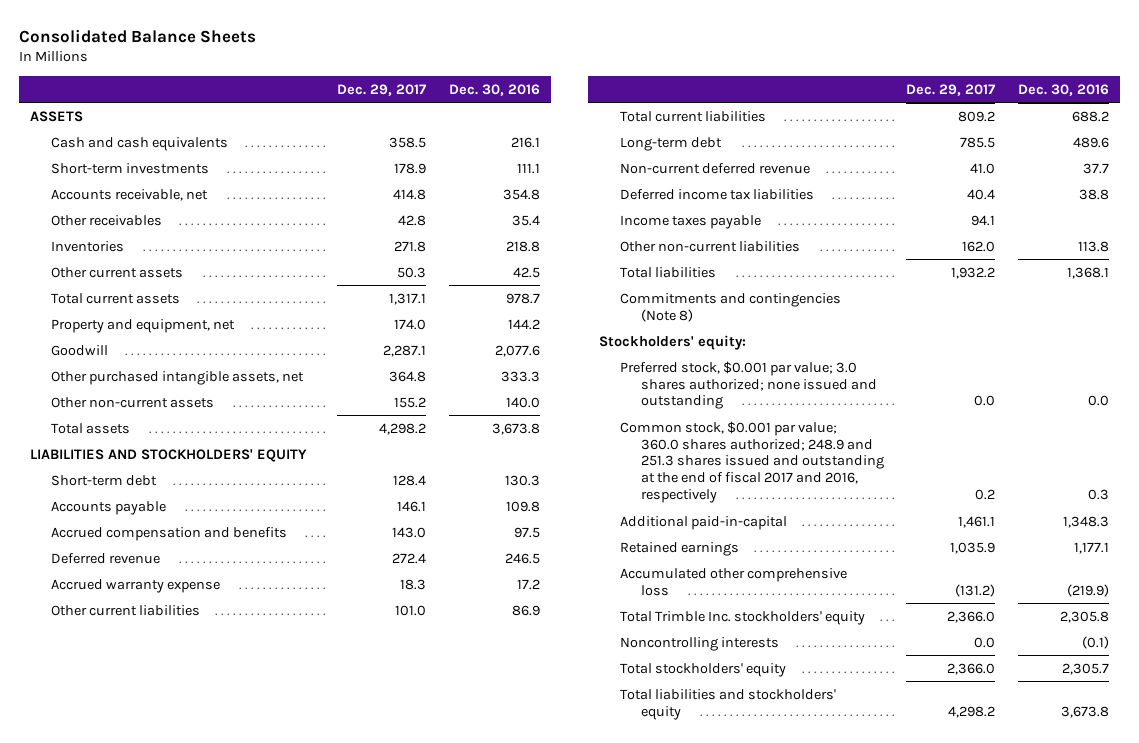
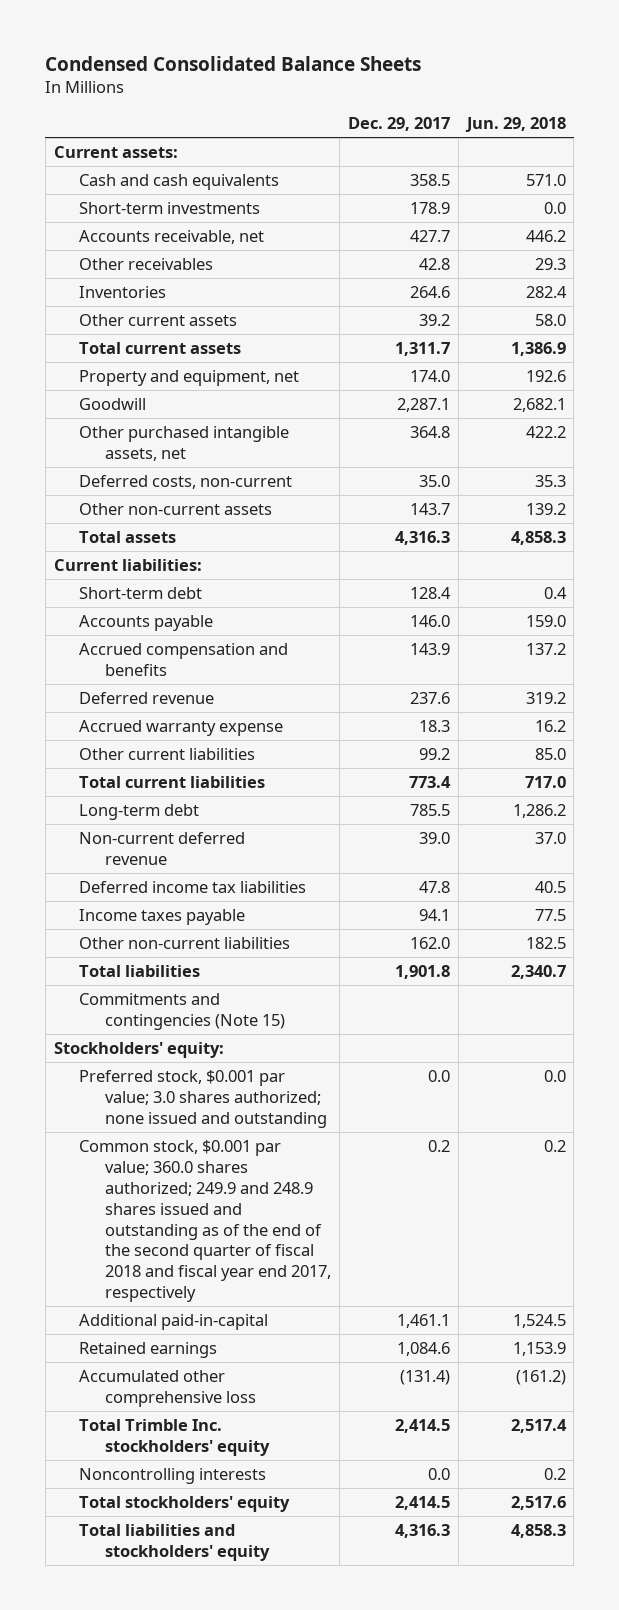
- Consolidated Balance Sheets
+ Condensed Consolidated Balance Sheets
- | Dec. 29, 2017 | Dec. 30, 2016
+ | Dec. 29, 2017 | Jun. 29, 2018
- ASSETS
+ Current assets:
- Accounts receivable, net | 414.8 | 354.8
+ Accounts receivable, net | 427.7 | 446.2
- Inventories | 271.8 | 218.8
- Other current assets | 50.3 | 42.5
- Total current assets | 1,317.1 | 978.7
+ Inventories | 264.6 | 282.4
+ Other current assets | 39.2 | 58.0
+ Total current assets | 1,311.7 | 1,386.9
- Other non-current assets | 155.2 | 140.0
- Total assets | 4,298.2 | 3,673.8
- LIABILITIES AND STOCKHOLDERS' EQUITY
+ Deferred costs, non-current | 35.0 | 35.3
+ Other non-current assets | 143.7 | 139.2
+ Total assets | 4,316.3 | 4,858.3
+ Current liabilities:
- Accounts payable | 146.1 | 109.8
- Accrued compensation and benefits | 143.0 | 97.5
- Deferred revenue | 272.4 | 246.5
+ Accounts payable | 146.0 | 159.0
+ Accrued compensation and benefits | 143.9 | 137.2
+ Deferred revenue | 237.6 | 319.2
- Other current liabilities | 101.0 | 86.9
- Total current liabilities | 809.2 | 688.2
+ Other current liabilities | 99.2 | 85.0
+ Total current liabilities | 773.4 | 717.0
- Non-current deferred revenue | 41.0 | 37.7
- Deferred income tax liabilities | 40.4 | 38.8
+ Non-current deferred revenue | 39.0 | 37.0
+ Deferred income tax liabilities | 47.8 | 40.5
- Total liabilities | 1,932.2 | 1,368.1
- Commitments and contingencies (Note 8)
+ Total liabilities | 1,901.8 | 2,340.7
+ Commitments and contingencies (Note 15)
- Common stock, $0.001 par value; 360.0 shares authorized; 248.9 and 251.3 shares issued and outstanding at the end of fiscal 2017 and 2016, respectively | 0.2 | 0.3
+ Common stock, $0.001 par value; 360.0 shares authorized; 249.9 and 248.9 shares issued and outstanding as of the end of the second quarter of fiscal 2018 and fiscal year end 2017, respectively | 0.2 | 0.2
- Retained earnings | 1,035.9 | 1,177.1
- Accumulated other comprehensive loss | (131.2) | (219.9)
- Total Trimble Inc. stockholders' equity | 2,366.0 | 2,305.8
+ Retained earnings | 1,084.6 | 1,153.9
+ Accumulated other comprehensive loss | (131.4) | (161.2)
+ Total Trimble Inc. stockholders' equity | 2,414.5 | 2,517.4
- Total stockholders' equity | 2,366.0 | 2,305.7
- Total liabilities and stockholders' equity | 4,298.2 | 3,673.8
+ Total stockholders' equity | 2,414.5 | 2,517.6
+ Total liabilities and stockholders' equity | 4,316.3 | 4,858.3

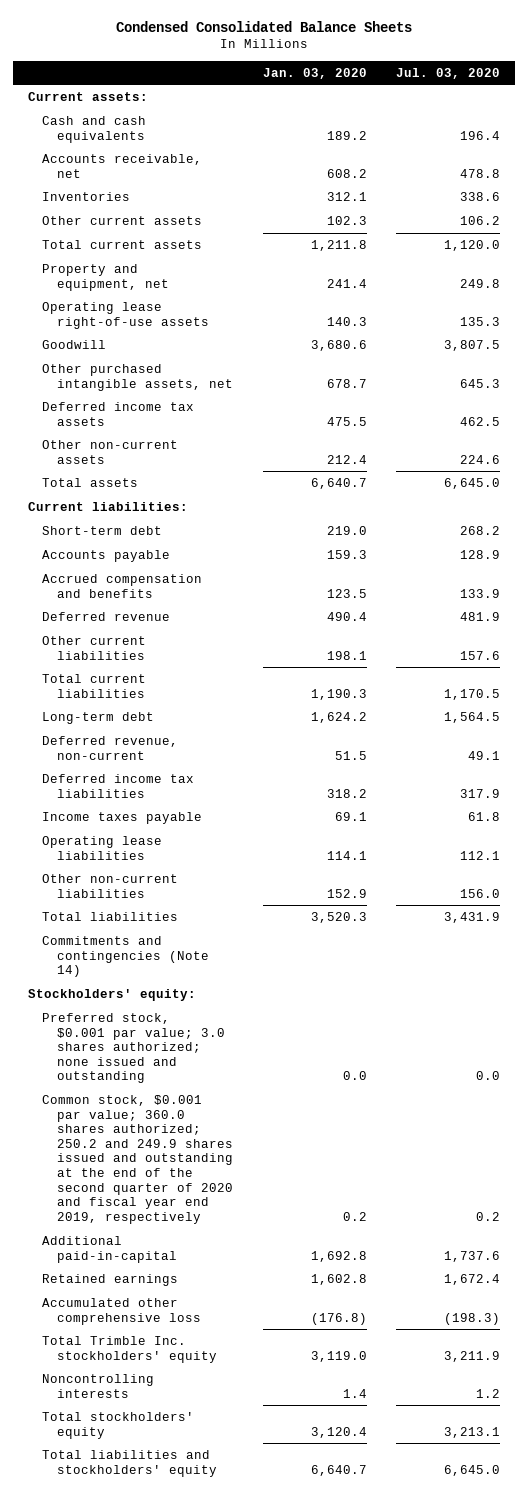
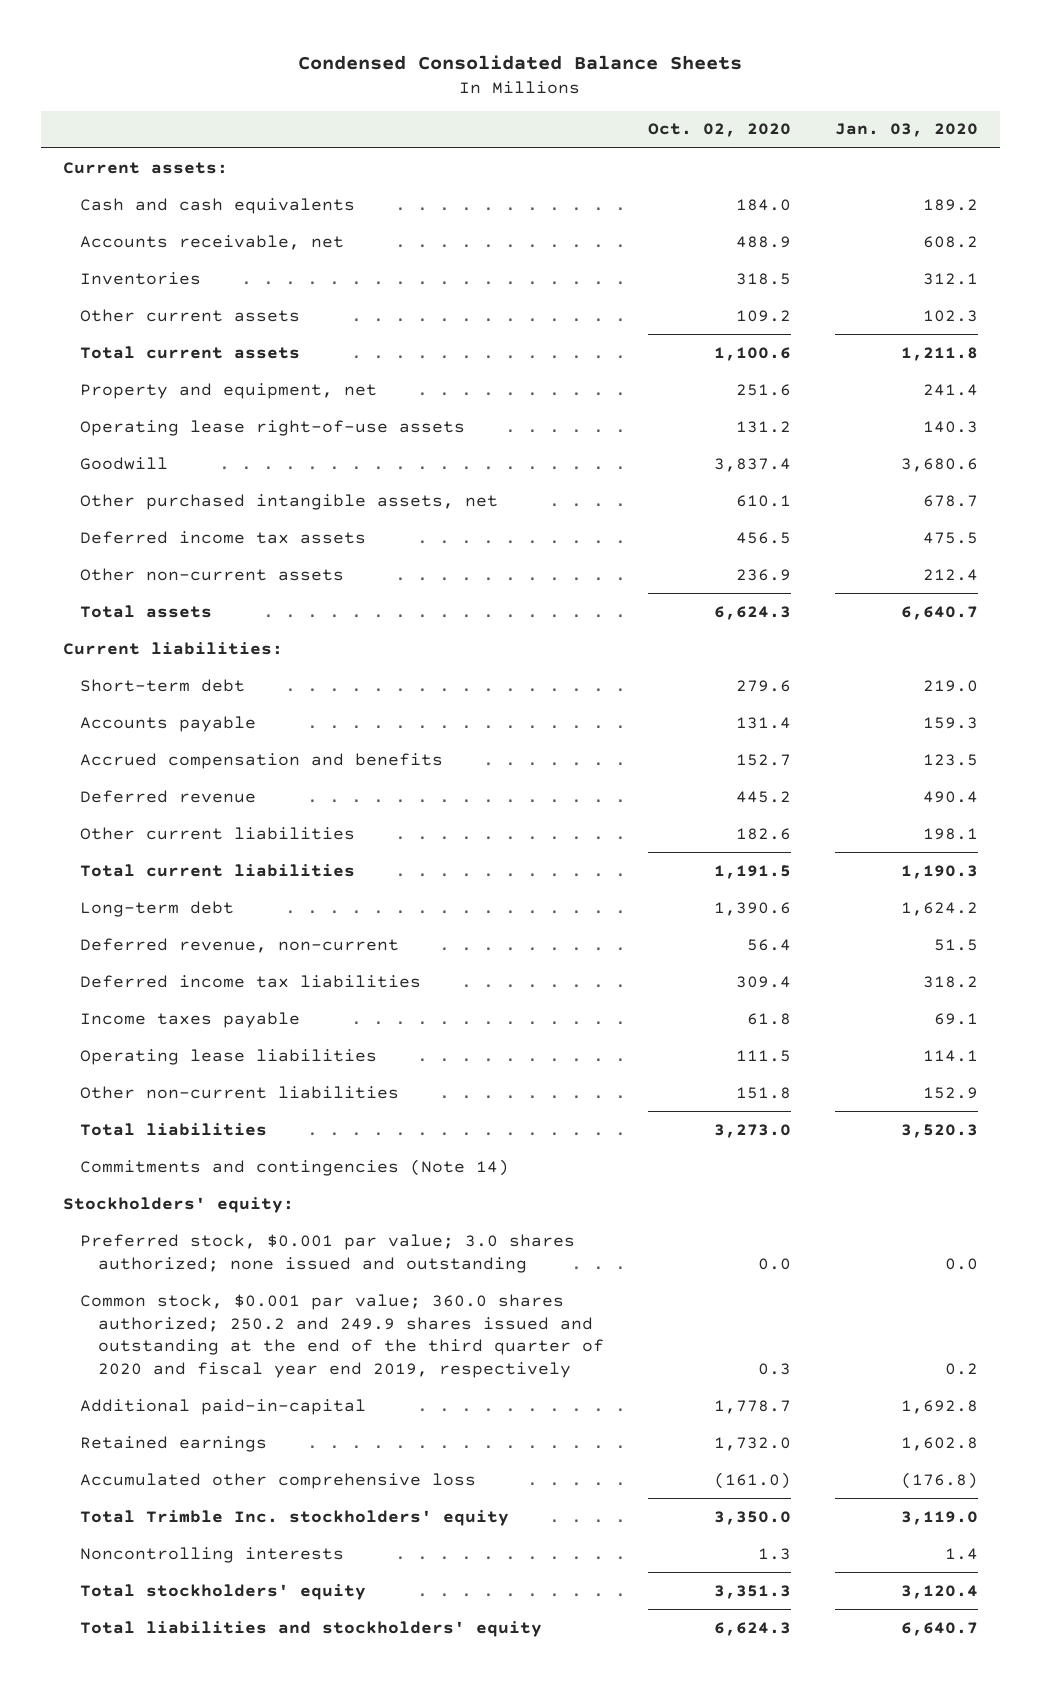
- | Jan. 03, 2020 | Jul. 03, 2020
+ | Oct. 02, 2020 | Jan. 03, 2020
- Common stock, $0.001 par value; 360.0 shares authorized; 250.2 and 249.9 shares issued and outstanding at the end of the second quarter of 2020 and fiscal year end 2019, respectively | 0.2 | 0.2
+ Common stock, $0.001 par value; 360.0 shares authorized; 250.2 and 249.9 shares issued and outstanding at the end of the third quarter of 2020 and fiscal year end 2019, respectively | 0.3 | 0.2

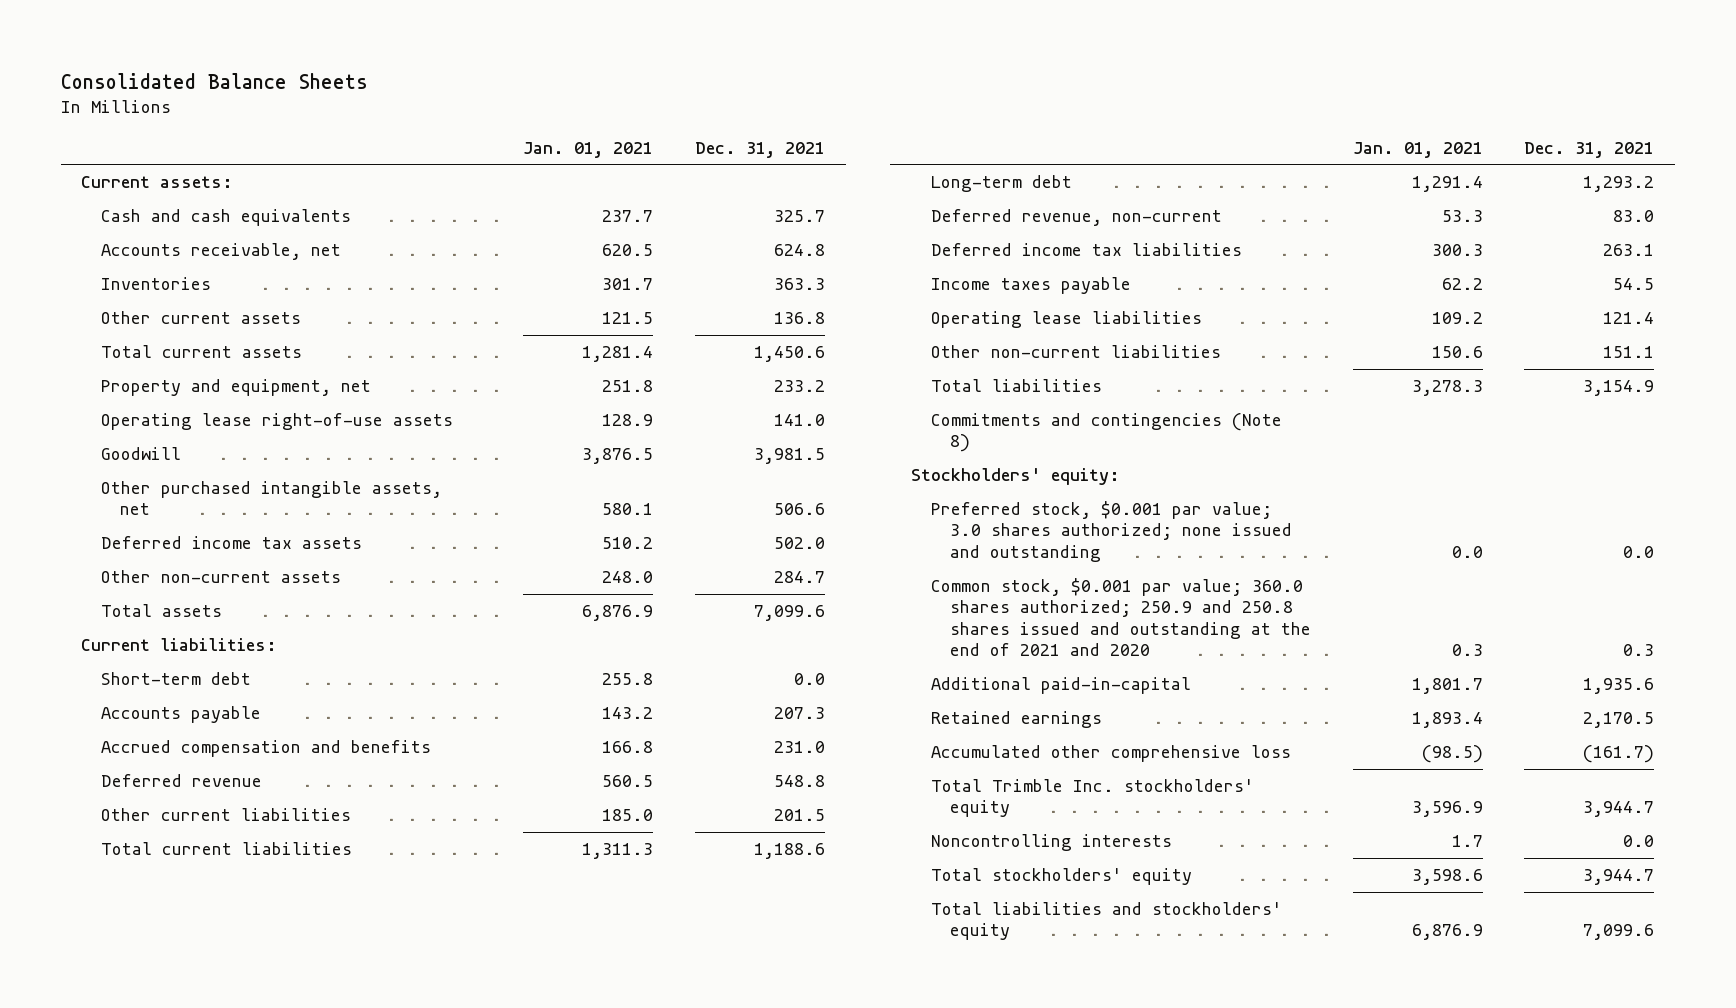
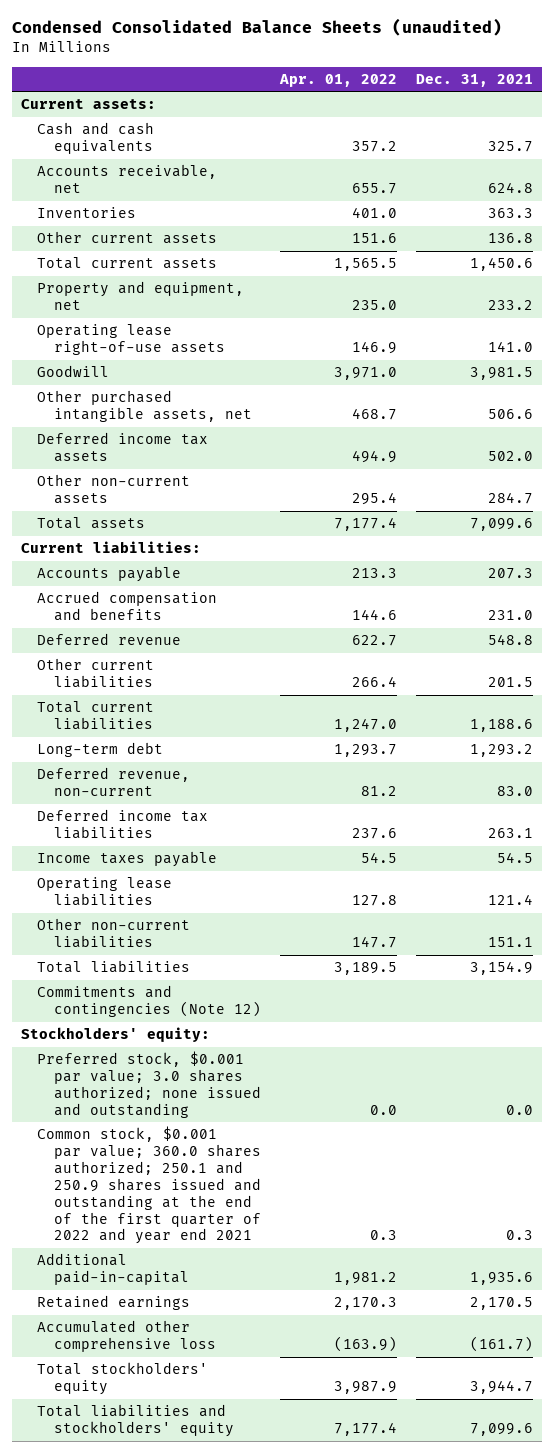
- Consolidated Balance Sheets
+ Condensed Consolidated Balance Sheets (unaudited)
- | Jan. 01, 2021 | Dec. 31, 2021
+ | Apr. 01, 2022 | Dec. 31, 2021
- Short-term debt | 255.8 | 0.0
- Commitments and contingencies (Note 8)
+ Commitments and contingencies (Note 12)
- Common stock, $0.001 par value; 360.0 shares authorized; 250.9 and 250.8 shares issued and outstanding at the end of 2021 and 2020 | 0.3 | 0.3
+ Common stock, $0.001 par value; 360.0 shares authorized; 250.1 and 250.9 shares issued and outstanding at the end of the first quarter of 2022 and year end 2021 | 0.3 | 0.3
- Total Trimble Inc. stockholders' equity | 3,596.9 | 3,944.7
- Noncontrolling interests | 1.7 | 0.0

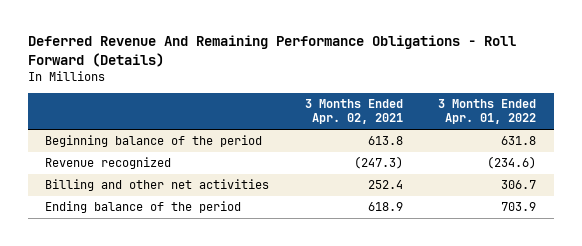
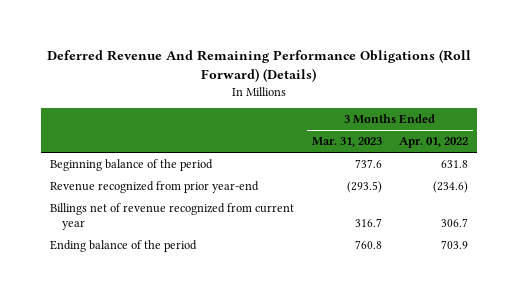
- Deferred Revenue And Remaining Performance Obligations - Roll Forward (Details)
+ Deferred Revenue And Remaining Performance Obligations (Roll Forward) (Details)
- | 3 Months Ended Apr. 02, 2021 | 3 Months Ended Apr. 01, 2022
+ | 3 Months Ended Mar. 31, 2023 | 3 Months Ended Apr. 01, 2022
- Revenue recognized | (247.3) | (234.6)
- Billing and other net activities | 252.4 | 306.7
+ Revenue recognized from prior year-end | (293.5) | (234.6)
+ Billings net of revenue recognized from current year | 316.7 | 306.7

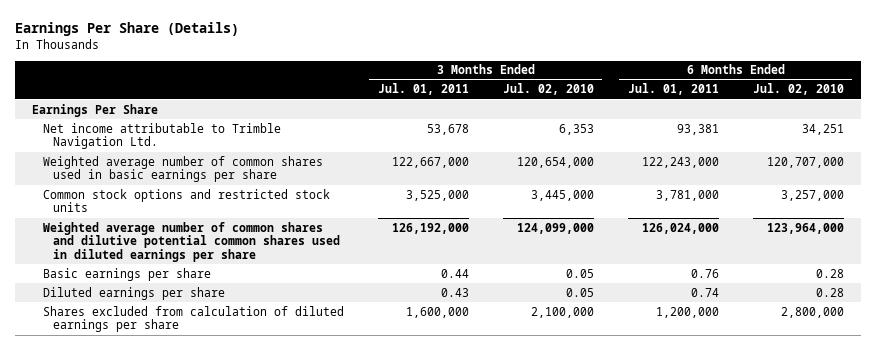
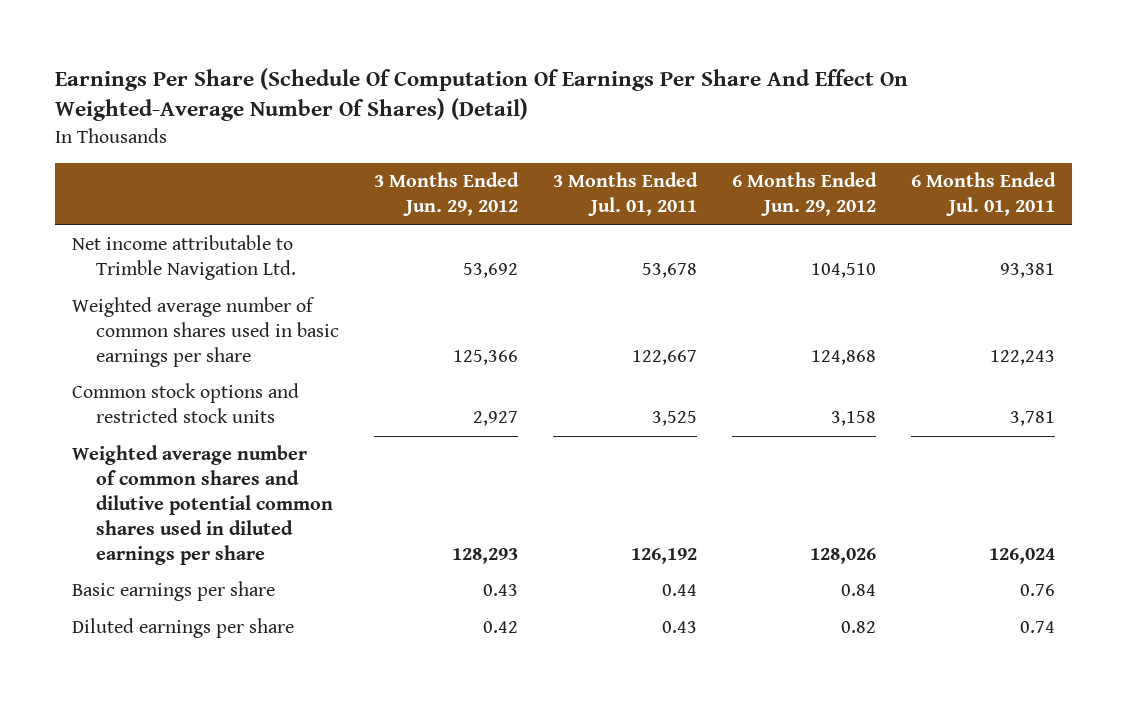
- Earnings Per Share (Details)
+ Earnings Per Share (Schedule Of Computation Of Earnings Per Share And Effect On Weighted-Average Number Of Shares) (Detail)
- | 3 Months Ended Jul. 01, 2011 | 3 Months Ended Jul. 02, 2010 | 6 Months Ended Jul. 01, 2011 | 6 Months Ended Jul. 02, 2010
+ | 3 Months Ended Jun. 29, 2012 | 3 Months Ended Jul. 01, 2011 | 6 Months Ended Jun. 29, 2012 | 6 Months Ended Jul. 01, 2011
- Earnings Per Share
- Weighted average number of common shares used in basic earnings per share | 122,667,000 | 120,654,000 | 122,243,000 | 120,707,000
- Common stock options and restricted stock units | 3,525,000 | 3,445,000 | 3,781,000 | 3,257,000
- Weighted average number of common shares and dilutive potential common shares used in diluted earnings per share | 126,192,000 | 124,099,000 | 126,024,000 | 123,964,000
+ Weighted average number of common shares used in basic earnings per share | 125,366 | 122,667 | 124,868 | 122,243
+ Common stock options and restricted stock units | 2,927 | 3,525 | 3,158 | 3,781
+ Weighted average number of common shares and dilutive potential common shares used in diluted earnings per share | 128,293 | 126,192 | 128,026 | 126,024
- Shares excluded from calculation of diluted earnings per share | 1,600,000 | 2,100,000 | 1,200,000 | 2,800,000

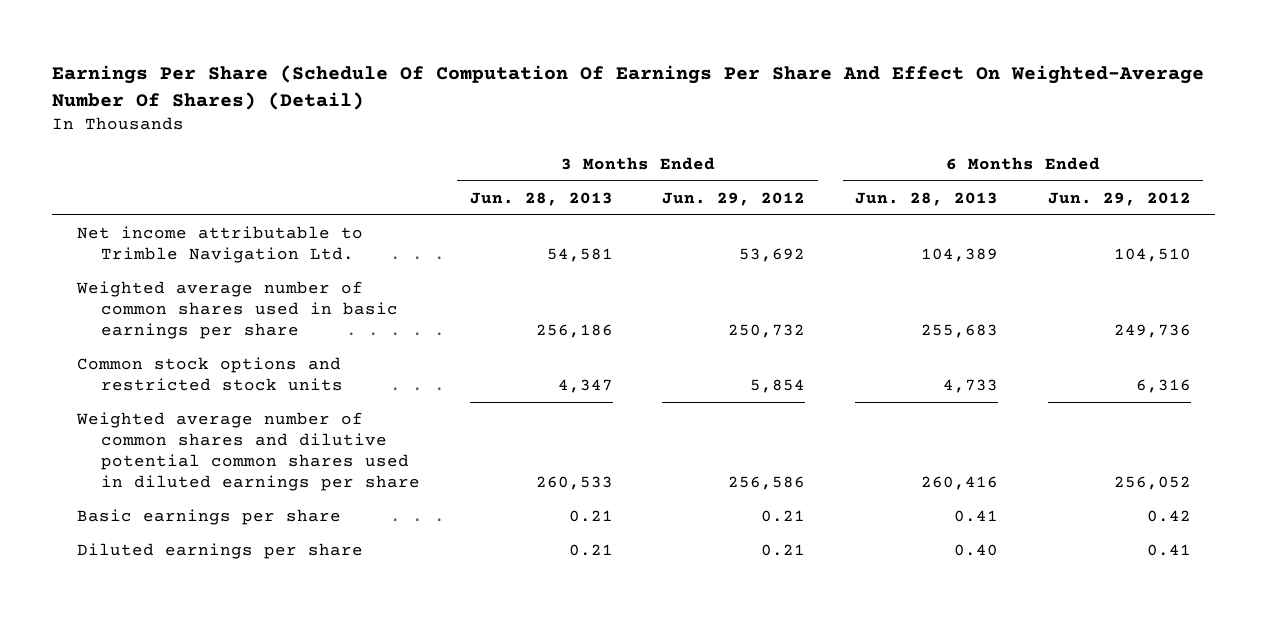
- | 3 Months Ended Jun. 29, 2012 | 3 Months Ended Jul. 01, 2011 | 6 Months Ended Jun. 29, 2012 | 6 Months Ended Jul. 01, 2011
+ | 3 Months Ended Jun. 28, 2013 | 3 Months Ended Jun. 29, 2012 | 6 Months Ended Jun. 28, 2013 | 6 Months Ended Jun. 29, 2012
- Weighted average number of common shares used in basic earnings per share | 125,366 | 122,667 | 124,868 | 122,243
- Common stock options and restricted stock units | 2,927 | 3,525 | 3,158 | 3,781
- Weighted average number of common shares and dilutive potential common shares used in diluted earnings per share | 128,293 | 126,192 | 128,026 | 126,024
- Basic earnings per share | 0.43 | 0.44 | 0.84 | 0.76
- Diluted earnings per share | 0.42 | 0.43 | 0.82 | 0.74
+ Weighted average number of common shares used in basic earnings per share | 256,186 | 250,732 | 255,683 | 249,736
+ Common stock options and restricted stock units | 4,347 | 5,854 | 4,733 | 6,316
+ Weighted average number of common shares and dilutive potential common shares used in diluted earnings per share | 260,533 | 256,586 | 260,416 | 256,052
+ Basic earnings per share | 0.21 | 0.21 | 0.41 | 0.42
+ Diluted earnings per share | 0.21 | 0.21 | 0.40 | 0.41

